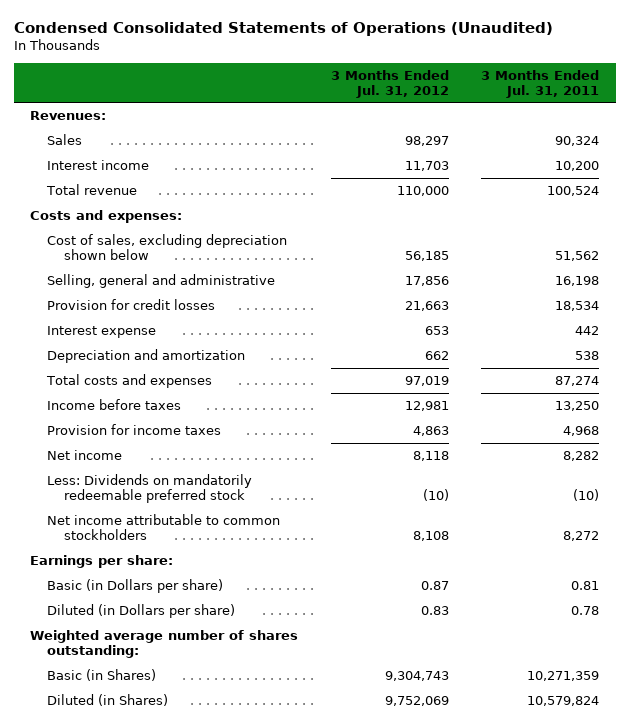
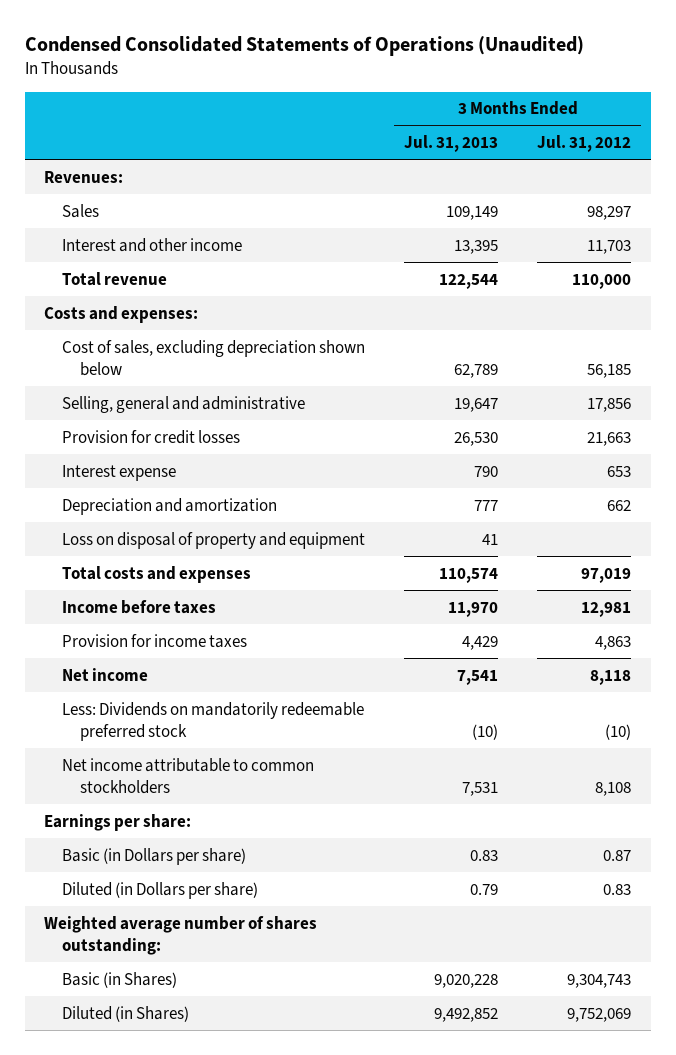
- | 3 Months Ended Jul. 31, 2012 | 3 Months Ended Jul. 31, 2011
+ | 3 Months Ended Jul. 31, 2013 | 3 Months Ended Jul. 31, 2012
- Interest income | 11,703 | 10,200
+ Interest and other income | 13,395 | 11,703
+ Loss on disposal of property and equipment | 41 |

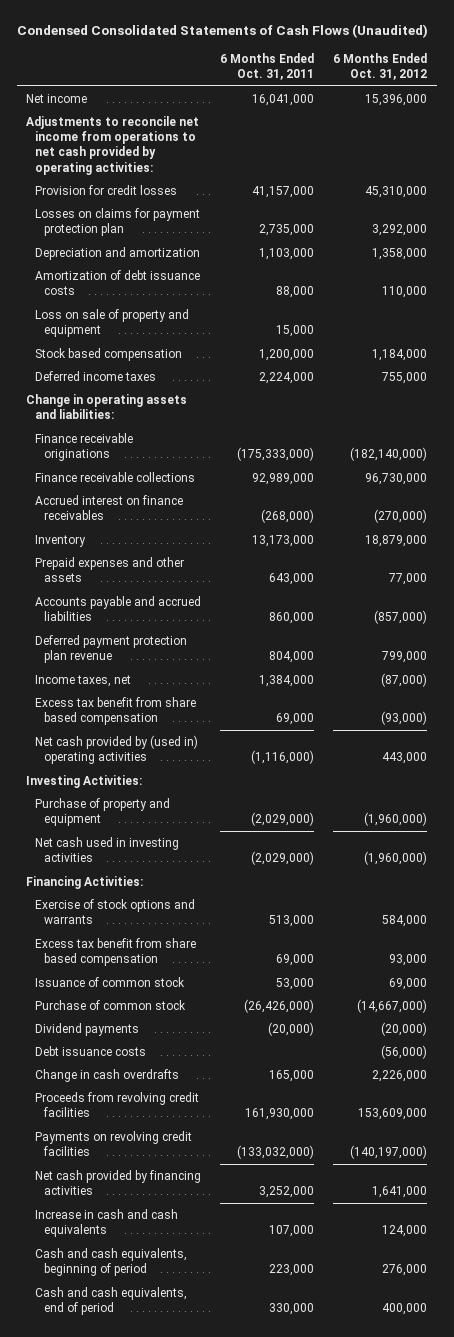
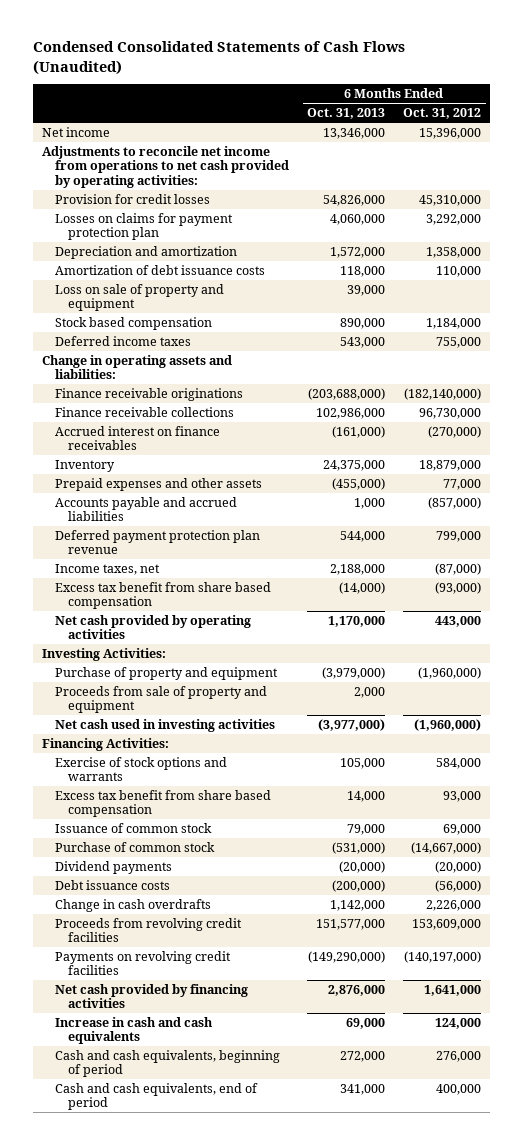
- | 6 Months Ended Oct. 31, 2011 | 6 Months Ended Oct. 31, 2012
+ | 6 Months Ended Oct. 31, 2013 | 6 Months Ended Oct. 31, 2012
- Net cash provided by (used in) operating activities | (1,116,000) | 443,000
+ Net cash provided by operating activities | 1,170,000 | 443,000
+ Proceeds from sale of property and equipment | 2,000 |

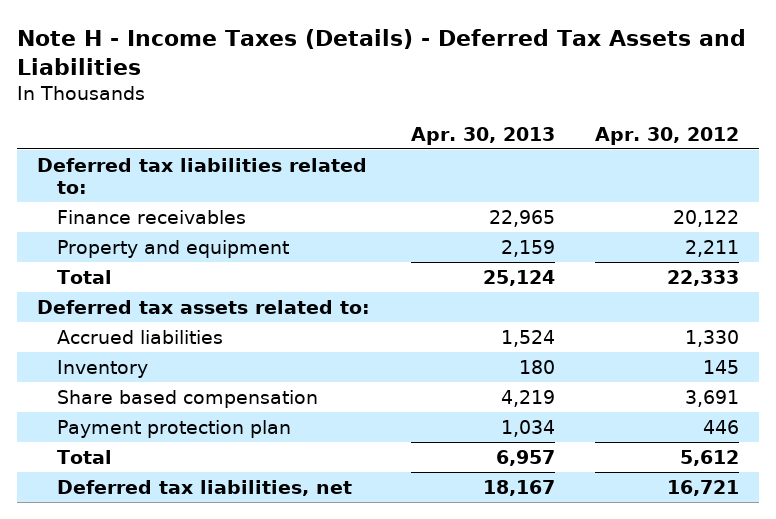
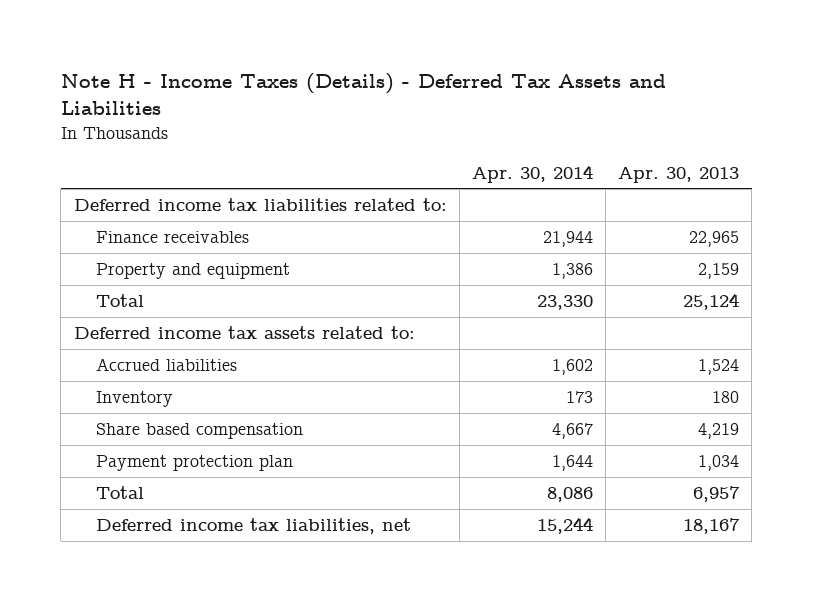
- | Apr. 30, 2013 | Apr. 30, 2012
+ | Apr. 30, 2014 | Apr. 30, 2013
- Deferred tax liabilities related to:
+ Deferred income tax liabilities related to:
- Deferred tax assets related to:
+ Deferred income tax assets related to:
- Deferred tax liabilities, net | 18,167 | 16,721
+ Deferred income tax liabilities, net | 15,244 | 18,167

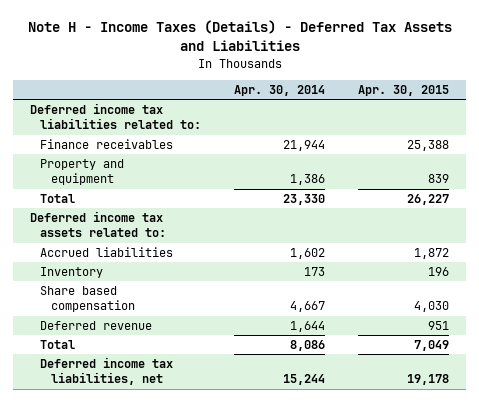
- | Apr. 30, 2014 | Apr. 30, 2013
+ | Apr. 30, 2014 | Apr. 30, 2015
- Payment protection plan | 1,644 | 1,034
+ Deferred revenue | 1,644 | 951

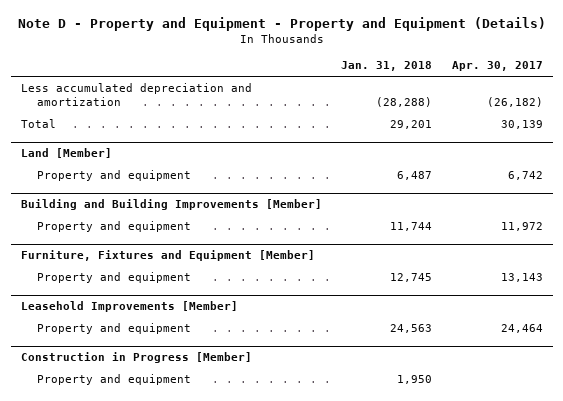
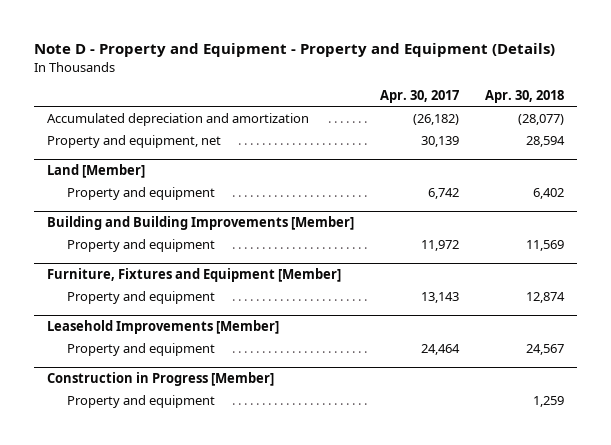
- | Jan. 31, 2018 | Apr. 30, 2017
+ | Apr. 30, 2017 | Apr. 30, 2018
- Less accumulated depreciation and amortization | (28,288) | (26,182)
- Total | 29,201 | 30,139
+ Accumulated depreciation and amortization | (26,182) | (28,077)
+ Property and equipment, net | 30,139 | 28,594

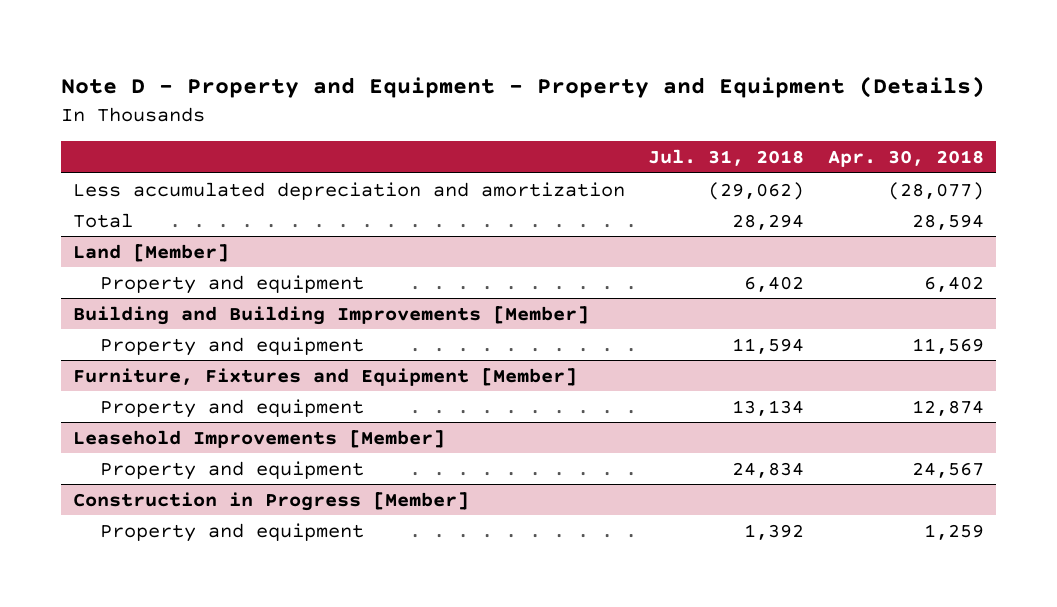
- | Apr. 30, 2017 | Apr. 30, 2018
+ | Jul. 31, 2018 | Apr. 30, 2018
- Accumulated depreciation and amortization | (26,182) | (28,077)
- Property and equipment, net | 30,139 | 28,594
+ Less accumulated depreciation and amortization | (29,062) | (28,077)
+ Total | 28,294 | 28,594

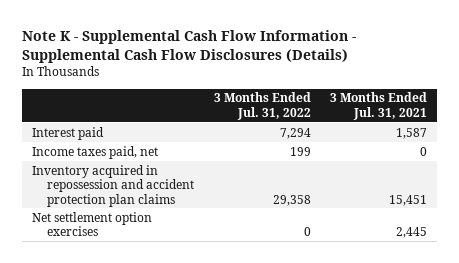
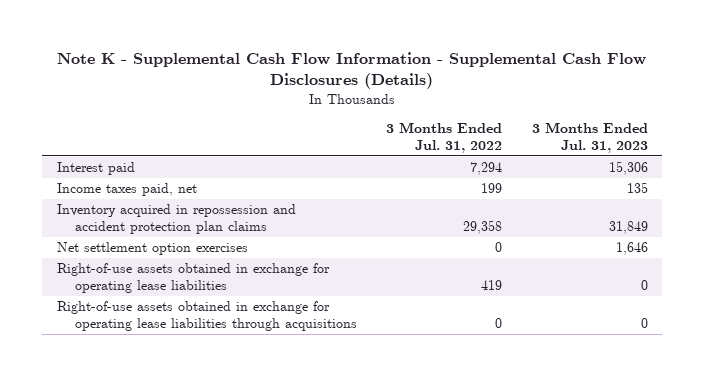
- | 3 Months Ended Jul. 31, 2022 | 3 Months Ended Jul. 31, 2021
+ | 3 Months Ended Jul. 31, 2022 | 3 Months Ended Jul. 31, 2023
+ Right-of-use assets obtained in exchange for operating lease liabilities | 419 | 0
+ Right-of-use assets obtained in exchange for operating lease liabilities through acquisitions | 0 | 0

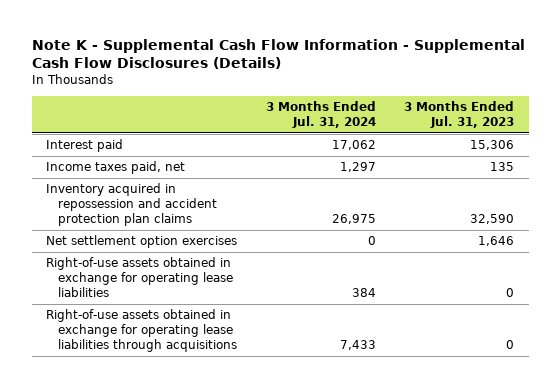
- | 3 Months Ended Jul. 31, 2022 | 3 Months Ended Jul. 31, 2023
+ | 3 Months Ended Jul. 31, 2024 | 3 Months Ended Jul. 31, 2023
- Inventory acquired in repossession and accident protection plan claims | 29,358 | 31,849
+ Inventory acquired in repossession and accident protection plan claims | 26,975 | 32,590

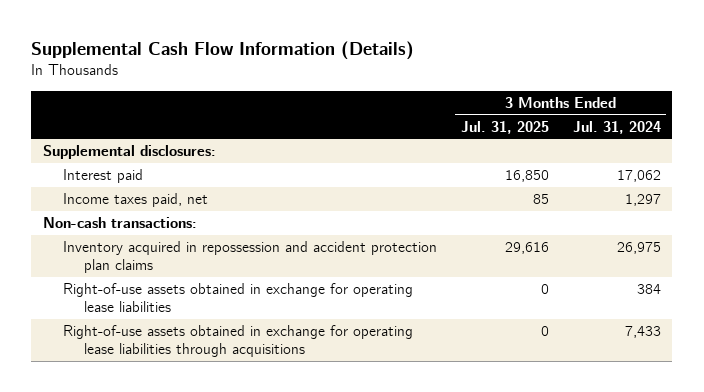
- Note K - Supplemental Cash Flow Information - Supplemental Cash Flow Disclosures (Details)
+ Supplemental Cash Flow Information (Details)
- | 3 Months Ended Jul. 31, 2024 | 3 Months Ended Jul. 31, 2023
+ | 3 Months Ended Jul. 31, 2025 | 3 Months Ended Jul. 31, 2024
+ Supplemental disclosures:
+ Non-cash transactions:
- Net settlement option exercises | 0 | 1,646

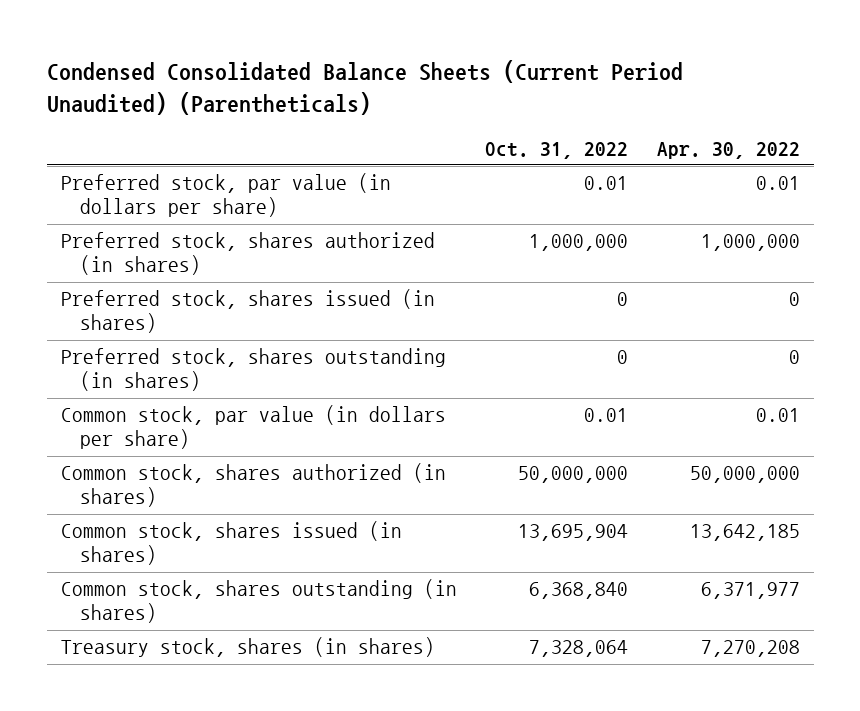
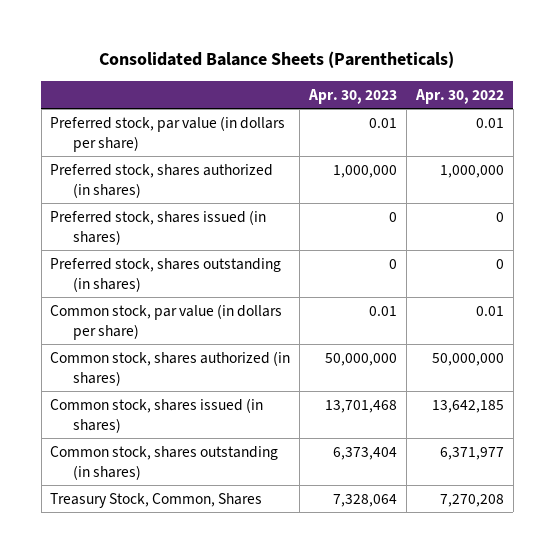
- Condensed Consolidated Balance Sheets (Current Period Unaudited) (Parentheticals)
+ Consolidated Balance Sheets (Parentheticals)
- | Oct. 31, 2022 | Apr. 30, 2022
+ | Apr. 30, 2023 | Apr. 30, 2022
- Treasury stock, shares (in shares) | 7,328,064 | 7,270,208
+ Treasury Stock, Common, Shares | 7,328,064 | 7,270,208

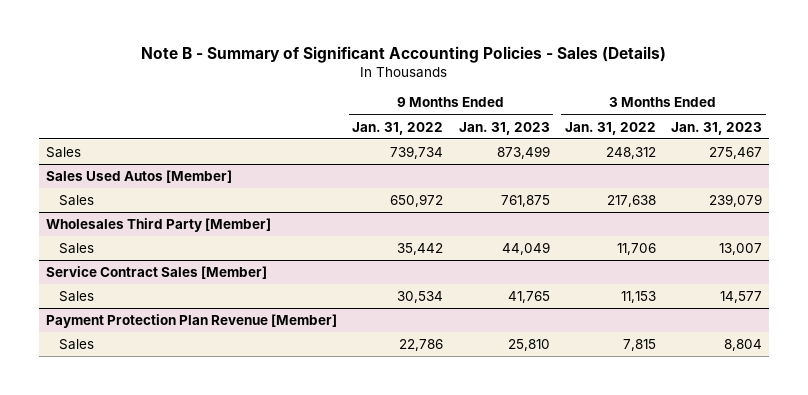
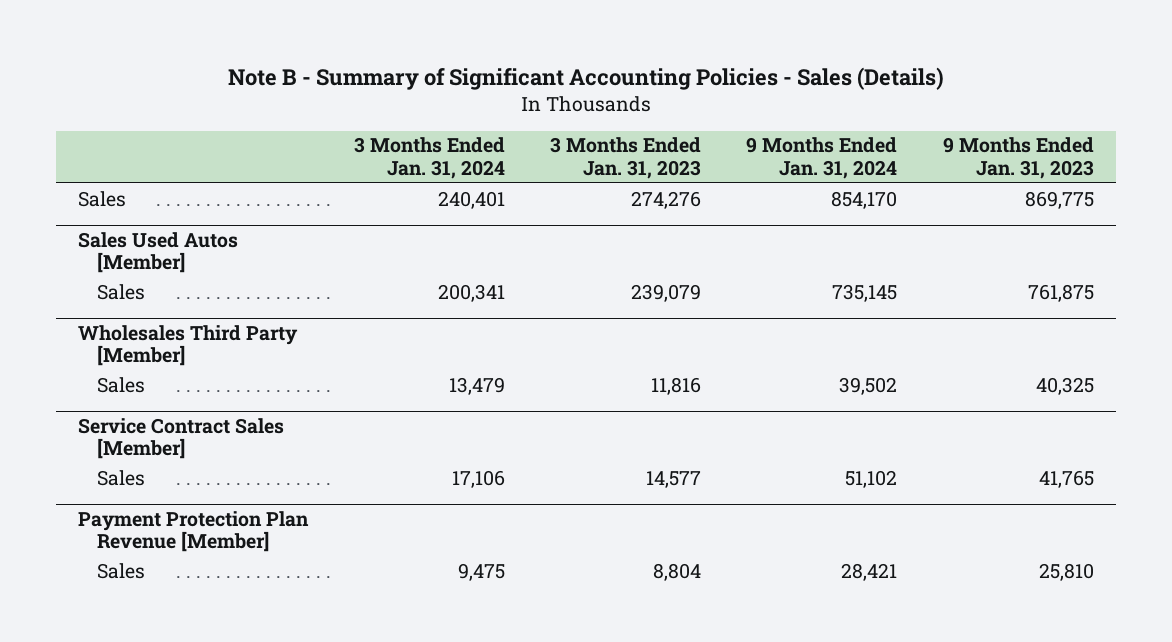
- | 9 Months Ended Jan. 31, 2022 | 9 Months Ended Jan. 31, 2023 | 3 Months Ended Jan. 31, 2022 | 3 Months Ended Jan. 31, 2023
+ | 3 Months Ended Jan. 31, 2024 | 3 Months Ended Jan. 31, 2023 | 9 Months Ended Jan. 31, 2024 | 9 Months Ended Jan. 31, 2023
- Sales | 739,734 | 873,499 | 248,312 | 275,467
+ Sales | 240,401 | 274,276 | 854,170 | 869,775
@ Wholesales Third Party [Member]
- Sales | 35,442 | 44,049 | 11,706 | 13,007
+ Sales | 13,479 | 11,816 | 39,502 | 40,325

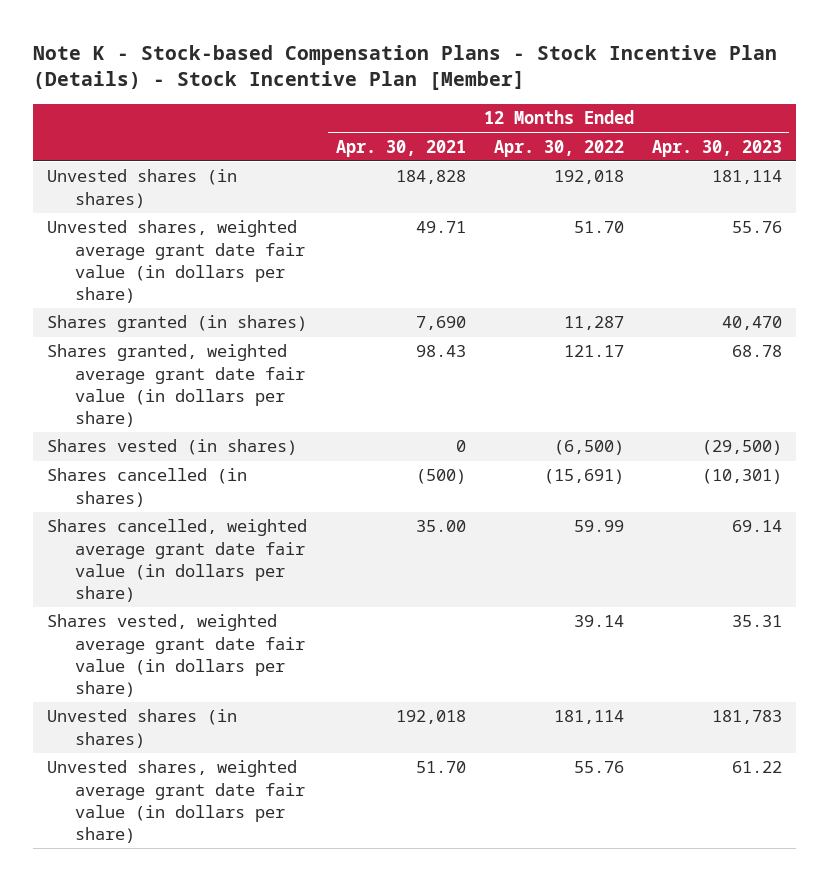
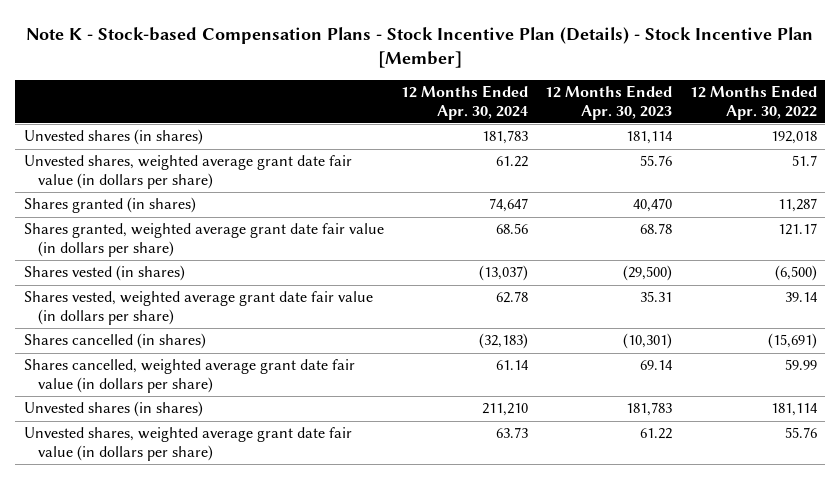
- | 12 Months Ended Apr. 30, 2021 | 12 Months Ended Apr. 30, 2022 | 12 Months Ended Apr. 30, 2023
+ | 12 Months Ended Apr. 30, 2024 | 12 Months Ended Apr. 30, 2023 | 12 Months Ended Apr. 30, 2022
- Unvested shares, weighted average grant date fair value (in dollars per share) | 49.71 | 51.70 | 55.76
+ Unvested shares, weighted average grant date fair value (in dollars per share) | 61.22 | 55.76 | 51.7
moved up: Shares vested, weighted average grant date fair value (in dollars per share) | 62.78 | 35.31 | 39.14

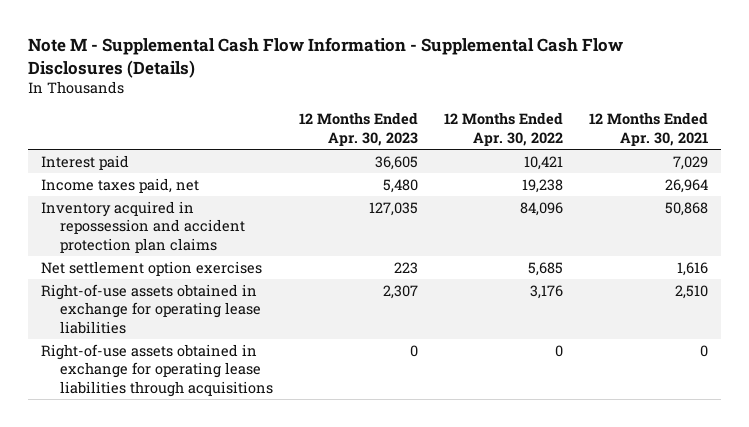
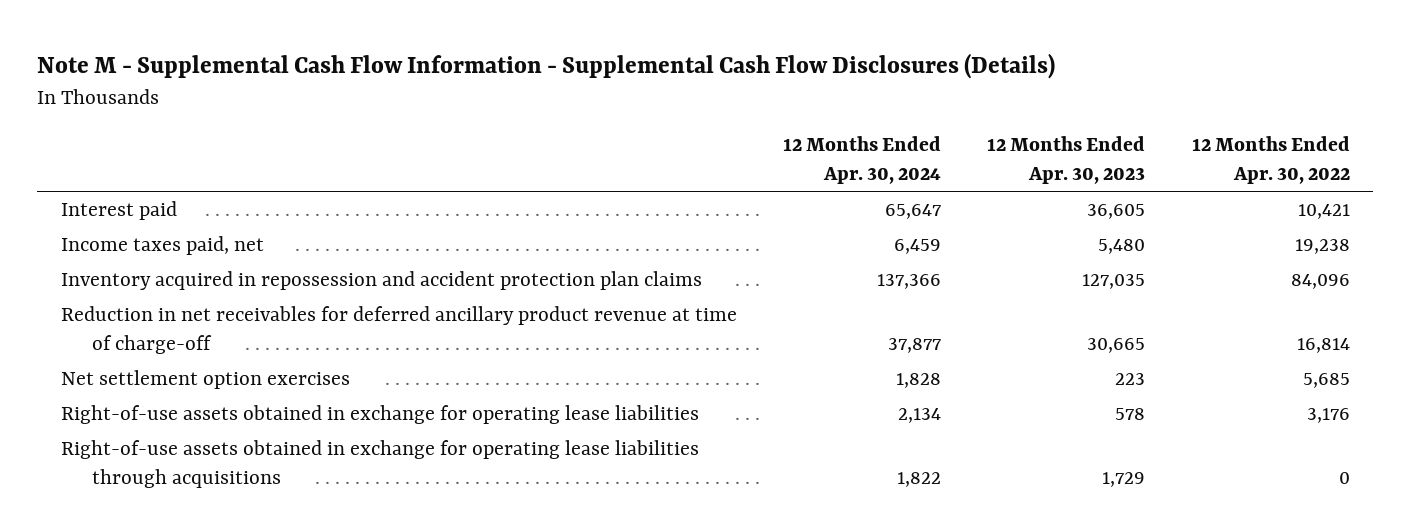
- | 12 Months Ended Apr. 30, 2023 | 12 Months Ended Apr. 30, 2022 | 12 Months Ended Apr. 30, 2021
+ | 12 Months Ended Apr. 30, 2024 | 12 Months Ended Apr. 30, 2023 | 12 Months Ended Apr. 30, 2022
+ Reduction in net receivables for deferred ancillary product revenue at time of charge-off | 37,877 | 30,665 | 16,814
- Right-of-use assets obtained in exchange for operating lease liabilities | 2,307 | 3,176 | 2,510
- Right-of-use assets obtained in exchange for operating lease liabilities through acquisitions | 0 | 0 | 0
+ Right-of-use assets obtained in exchange for operating lease liabilities | 2,134 | 578 | 3,176
+ Right-of-use assets obtained in exchange for operating lease liabilities through acquisitions | 1,822 | 1,729 | 0

